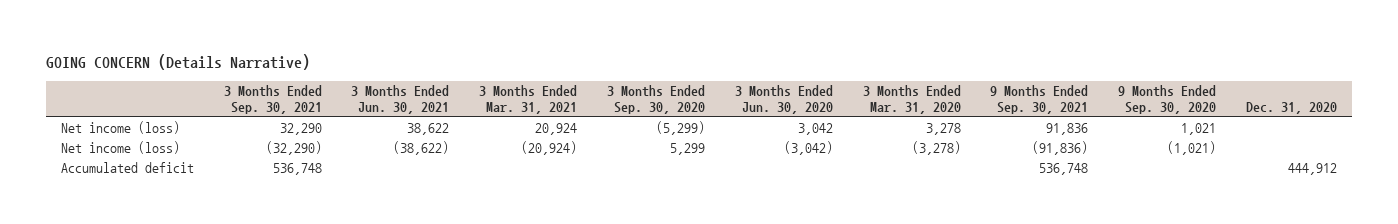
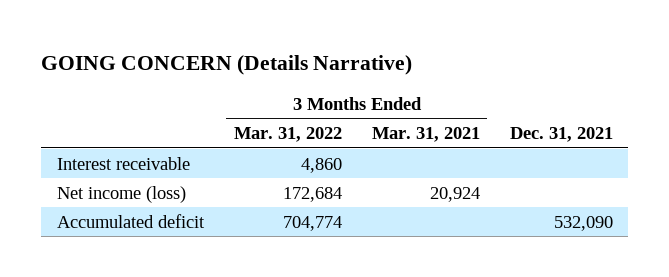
- | 3 Months Ended Sep. 30, 2021 | 3 Months Ended Jun. 30, 2021 | 3 Months Ended Mar. 31, 2021 | 3 Months Ended Sep. 30, 2020 | 3 Months Ended Jun. 30, 2020 | 3 Months Ended Mar. 31, 2020 | 9 Months Ended Sep. 30, 2021 | 9 Months Ended Sep. 30, 2020 | Dec. 31, 2020
+ | 3 Months Ended Mar. 31, 2022 | 3 Months Ended Mar. 31, 2021 | Dec. 31, 2021
+ Interest receivable | 4,860 | |
- Net income (loss) | (32,290) | (38,622) | (20,924) | 5,299 | (3,042) | (3,278) | (91,836) | (1,021) |

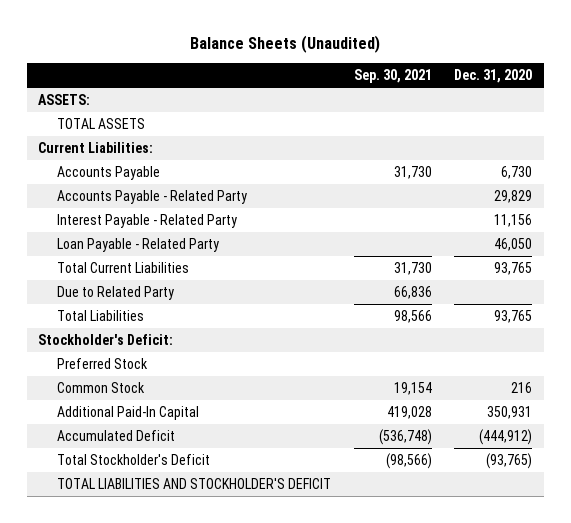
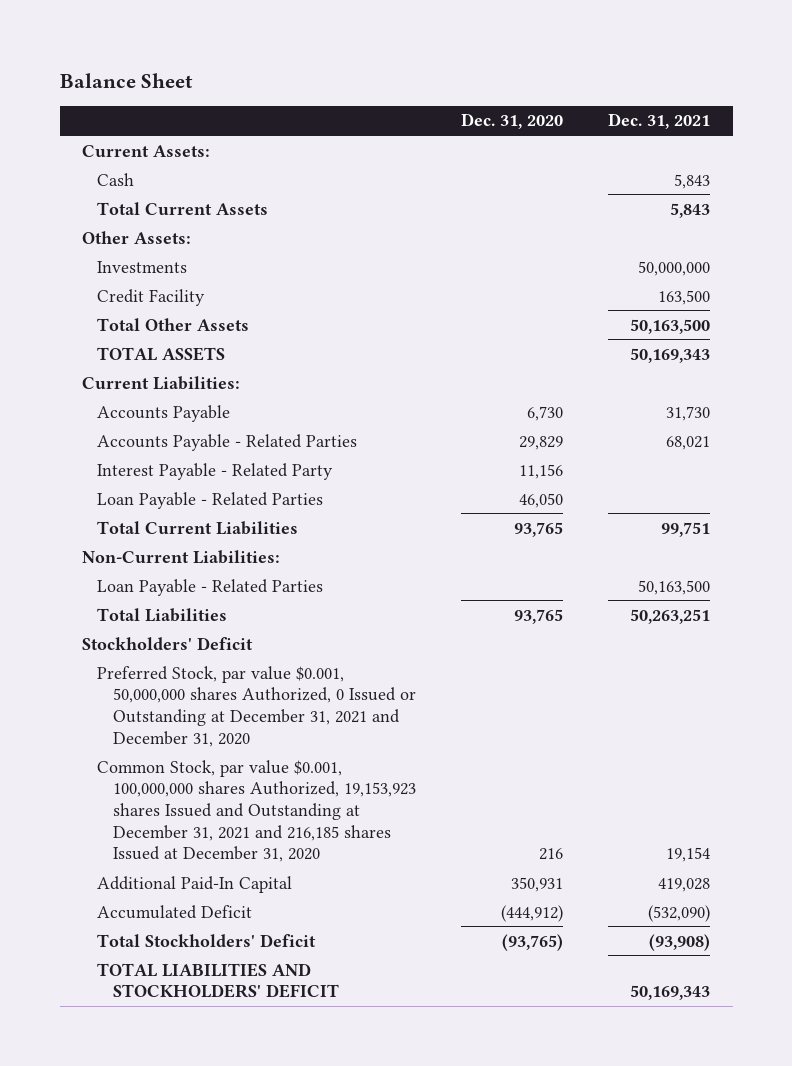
- Balance Sheets (Unaudited)
+ Balance Sheet
- | Sep. 30, 2021 | Dec. 31, 2020
+ | Dec. 31, 2020 | Dec. 31, 2021
- ASSETS:
+ Current Assets:
+ Cash | | 5,843
+ Total Current Assets | | 5,843
+ Other Assets:
+ Investments | | 50,000,000
+ Credit Facility | | 163,500
+ Total Other Assets | | 50,163,500
- Accounts Payable - Related Party | | 29,829
+ Accounts Payable - Related Parties | 29,829 | 68,021
- Loan Payable - Related Party | | 46,050
+ Loan Payable - Related Parties | 46,050 |
- Due to Related Party | 66,836 |
+ Non-Current Liabilities:
+ Loan Payable - Related Parties | | 50,163,500
- Stockholder's Deficit:
- Preferred Stock
- Common Stock | 19,154 | 216
+ Stockholders' Deficit
+ Preferred Stock, par value $0.001, 50,000,000 shares Authorized, 0 Issued or Outstanding at December 31, 2021 and December 31, 2020
+ Common Stock, par value $0.001, 100,000,000 shares Authorized, 19,153,923 shares Issued and Outstanding at December 31, 2021 and 216,185 shares Issued at December 31, 2020 | 216 | 19,154
- Total Stockholder's Deficit | (98,566) | (93,765)
- TOTAL LIABILITIES AND STOCKHOLDER'S DEFICIT
+ Total Stockholders' Deficit | (93,765) | (93,908)
+ TOTAL LIABILITIES AND STOCKHOLDERS' DEFICIT | | 50,169,343

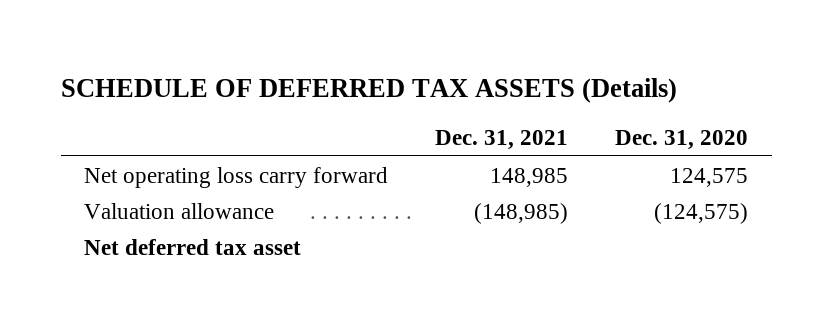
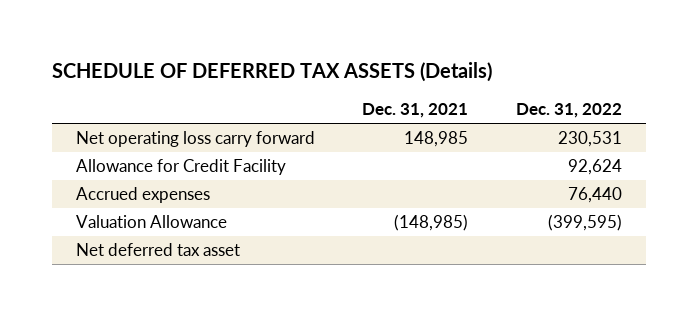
- | Dec. 31, 2021 | Dec. 31, 2020
+ | Dec. 31, 2021 | Dec. 31, 2022
- Valuation allowance | (148,985) | (124,575)
+ Allowance for Credit Facility | | 92,624
+ Accrued expenses | | 76,440
+ Valuation Allowance | (148,985) | (399,595)

